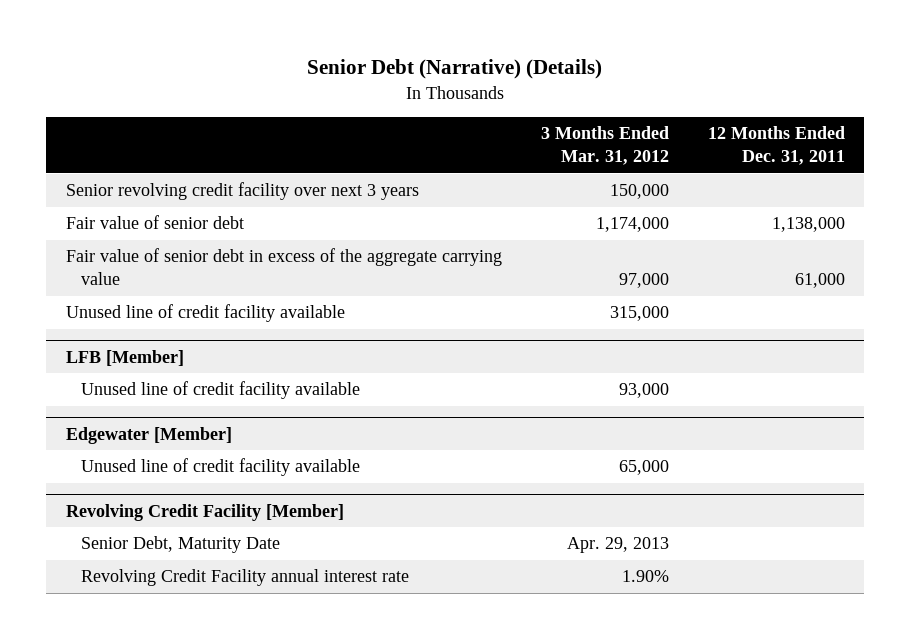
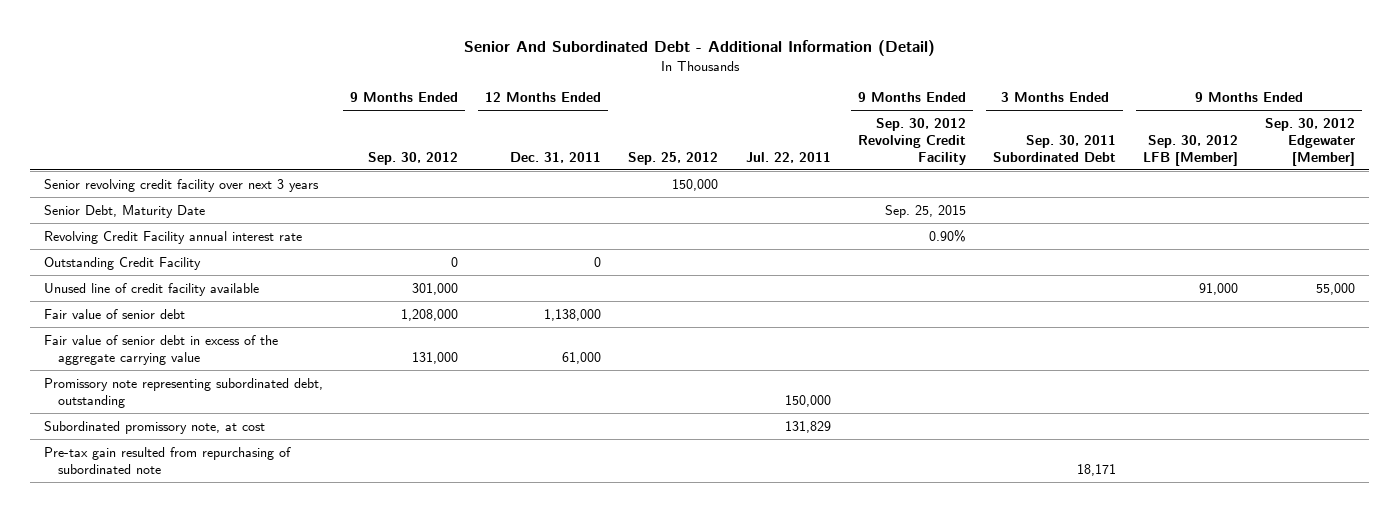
- Senior Debt (Narrative) (Details)
+ Senior And Subordinated Debt - Additional Information (Detail)
- | 3 Months Ended Mar. 31, 2012 | 12 Months Ended Dec. 31, 2011
+ | 9 Months Ended Sep. 30, 2012 | 12 Months Ended Dec. 31, 2011 | Sep. 25, 2012 | Jul. 22, 2011 | 9 Months Ended Sep. 30, 2012 Revolving Credit Facility | 3 Months Ended Sep. 30, 2011 Subordinated Debt | 9 Months Ended Sep. 30, 2012 LFB [Member] | 9 Months Ended Sep. 30, 2012 Edgewater [Member]
+ Senior Debt, Maturity Date | | | | | Sep. 25, 2015 | | |
+ Revolving Credit Facility annual interest rate | | | | | 0.90% | | |
+ Outstanding Credit Facility | 0 | 0 | | | | | |
moved up: Unused line of credit facility available | 301,000 | | | | | | 91,000 | 55,000
- LFB [Member]
- Unused line of credit facility available | 93,000 |
- Edgewater [Member]
- Unused line of credit facility available | 65,000 |
- Revolving Credit Facility [Member]
- Senior Debt, Maturity Date | Apr. 29, 2013 |
- Revolving Credit Facility annual interest rate | 1.90% |
+ Promissory note representing subordinated debt, outstanding | | | | 150,000 | | | |
+ Subordinated promissory note, at cost | | | | 131,829 | | | |
+ Pre-tax gain resulted from repurchasing of subordinated note | | | | | | 18,171 | |

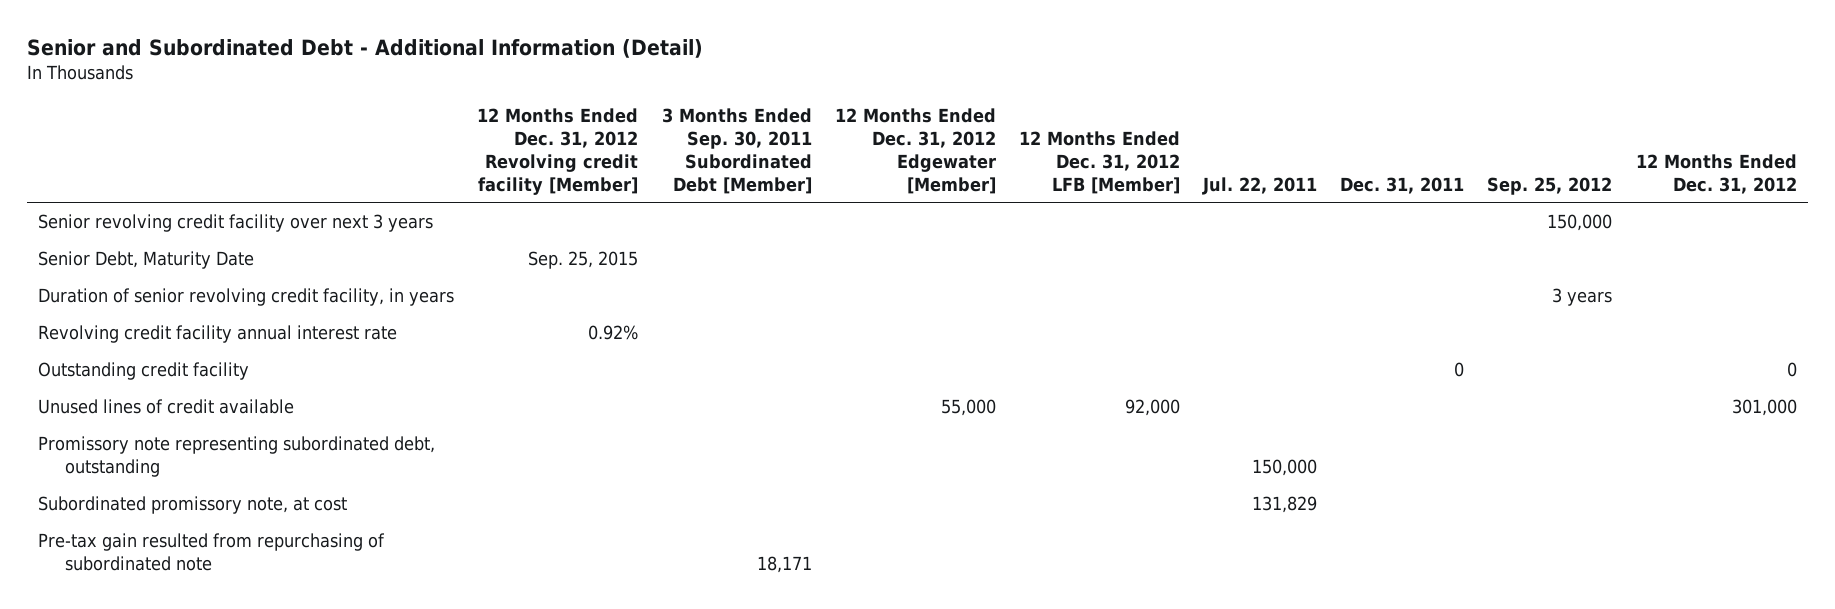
- Senior And Subordinated Debt - Additional Information (Detail)
+ Senior and Subordinated Debt - Additional Information (Detail)
- | 9 Months Ended Sep. 30, 2012 | 12 Months Ended Dec. 31, 2011 | Sep. 25, 2012 | Jul. 22, 2011 | 9 Months Ended Sep. 30, 2012 Revolving Credit Facility | 3 Months Ended Sep. 30, 2011 Subordinated Debt | 9 Months Ended Sep. 30, 2012 LFB [Member] | 9 Months Ended Sep. 30, 2012 Edgewater [Member]
+ | 12 Months Ended Dec. 31, 2012 Revolving credit facility [Member] | 3 Months Ended Sep. 30, 2011 Subordinated Debt [Member] | 12 Months Ended Dec. 31, 2012 Edgewater [Member] | 12 Months Ended Dec. 31, 2012 LFB [Member] | Jul. 22, 2011 | Dec. 31, 2011 | Sep. 25, 2012 | 12 Months Ended Dec. 31, 2012
- Revolving Credit Facility annual interest rate | | | | | 0.90% | | |
- Outstanding Credit Facility | 0 | 0 | | | | | |
- Unused line of credit facility available | 301,000 | | | | | | 91,000 | 55,000
- Fair value of senior debt | 1,208,000 | 1,138,000 | | | | | |
- Fair value of senior debt in excess of the aggregate carrying value | 131,000 | 61,000 | | | | | |
+ Duration of senior revolving credit facility, in years | | | | | | | 3 years |
+ Revolving credit facility annual interest rate | 0.92% | | | | | | |
+ Outstanding credit facility | | | | | | 0 | | 0
+ Unused lines of credit available | | | 55,000 | 92,000 | | | | 301,000

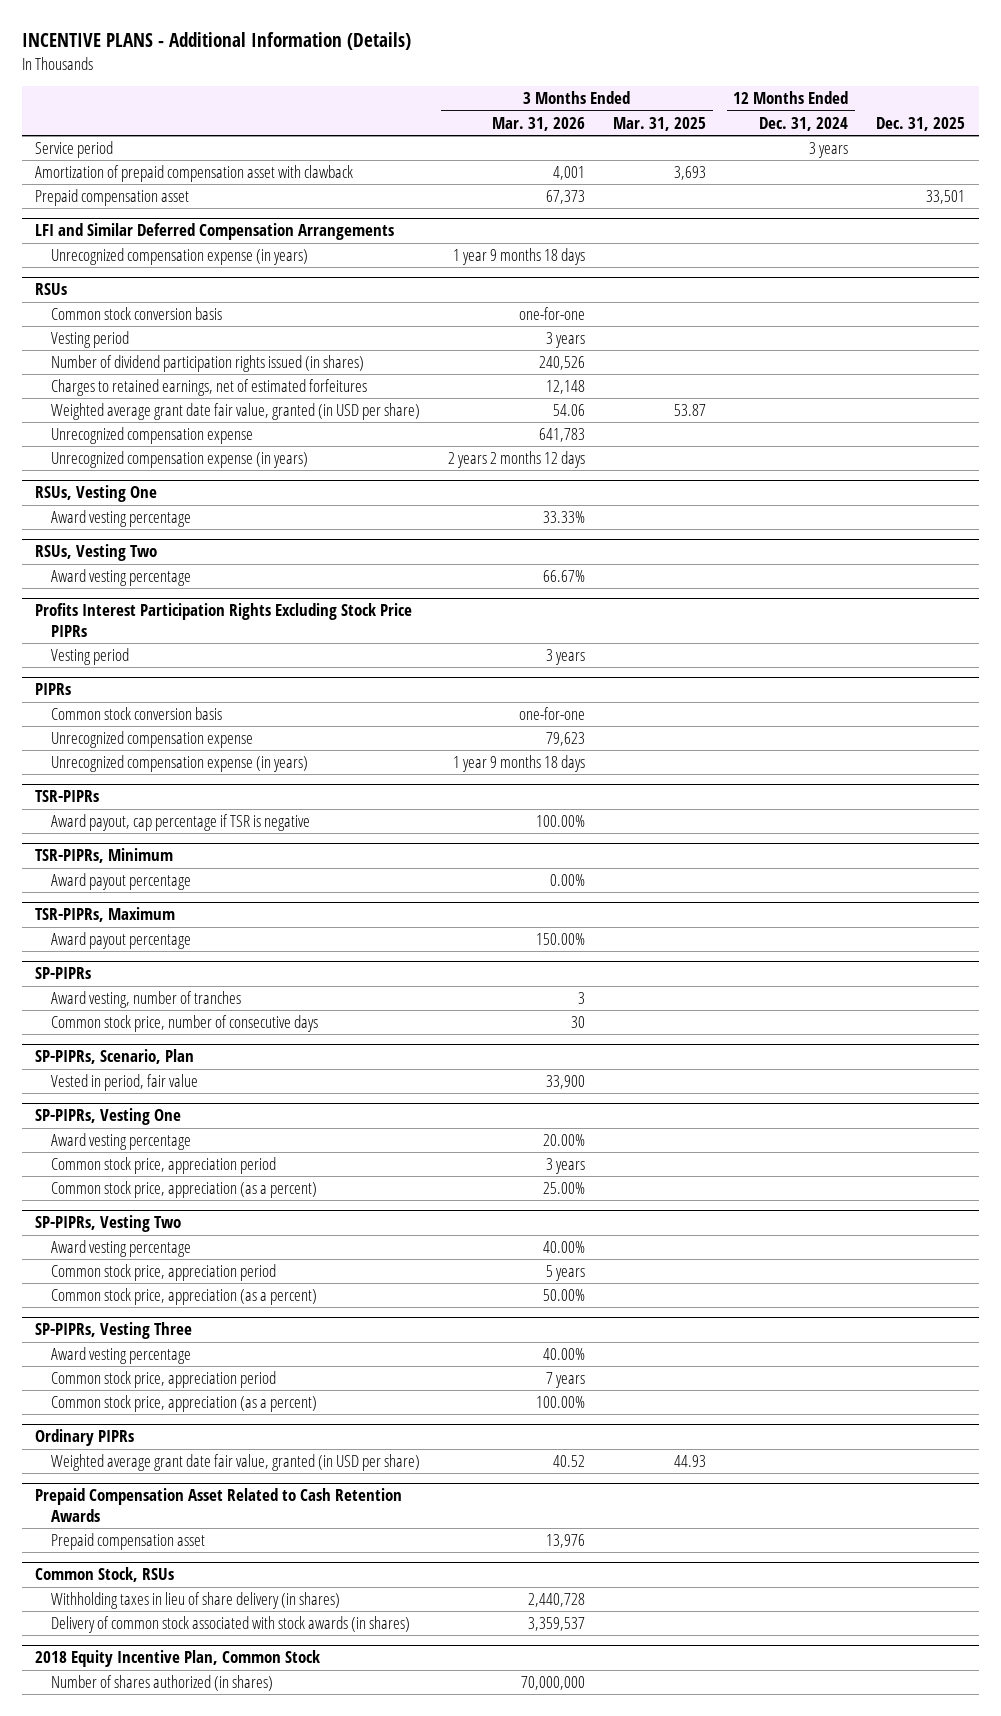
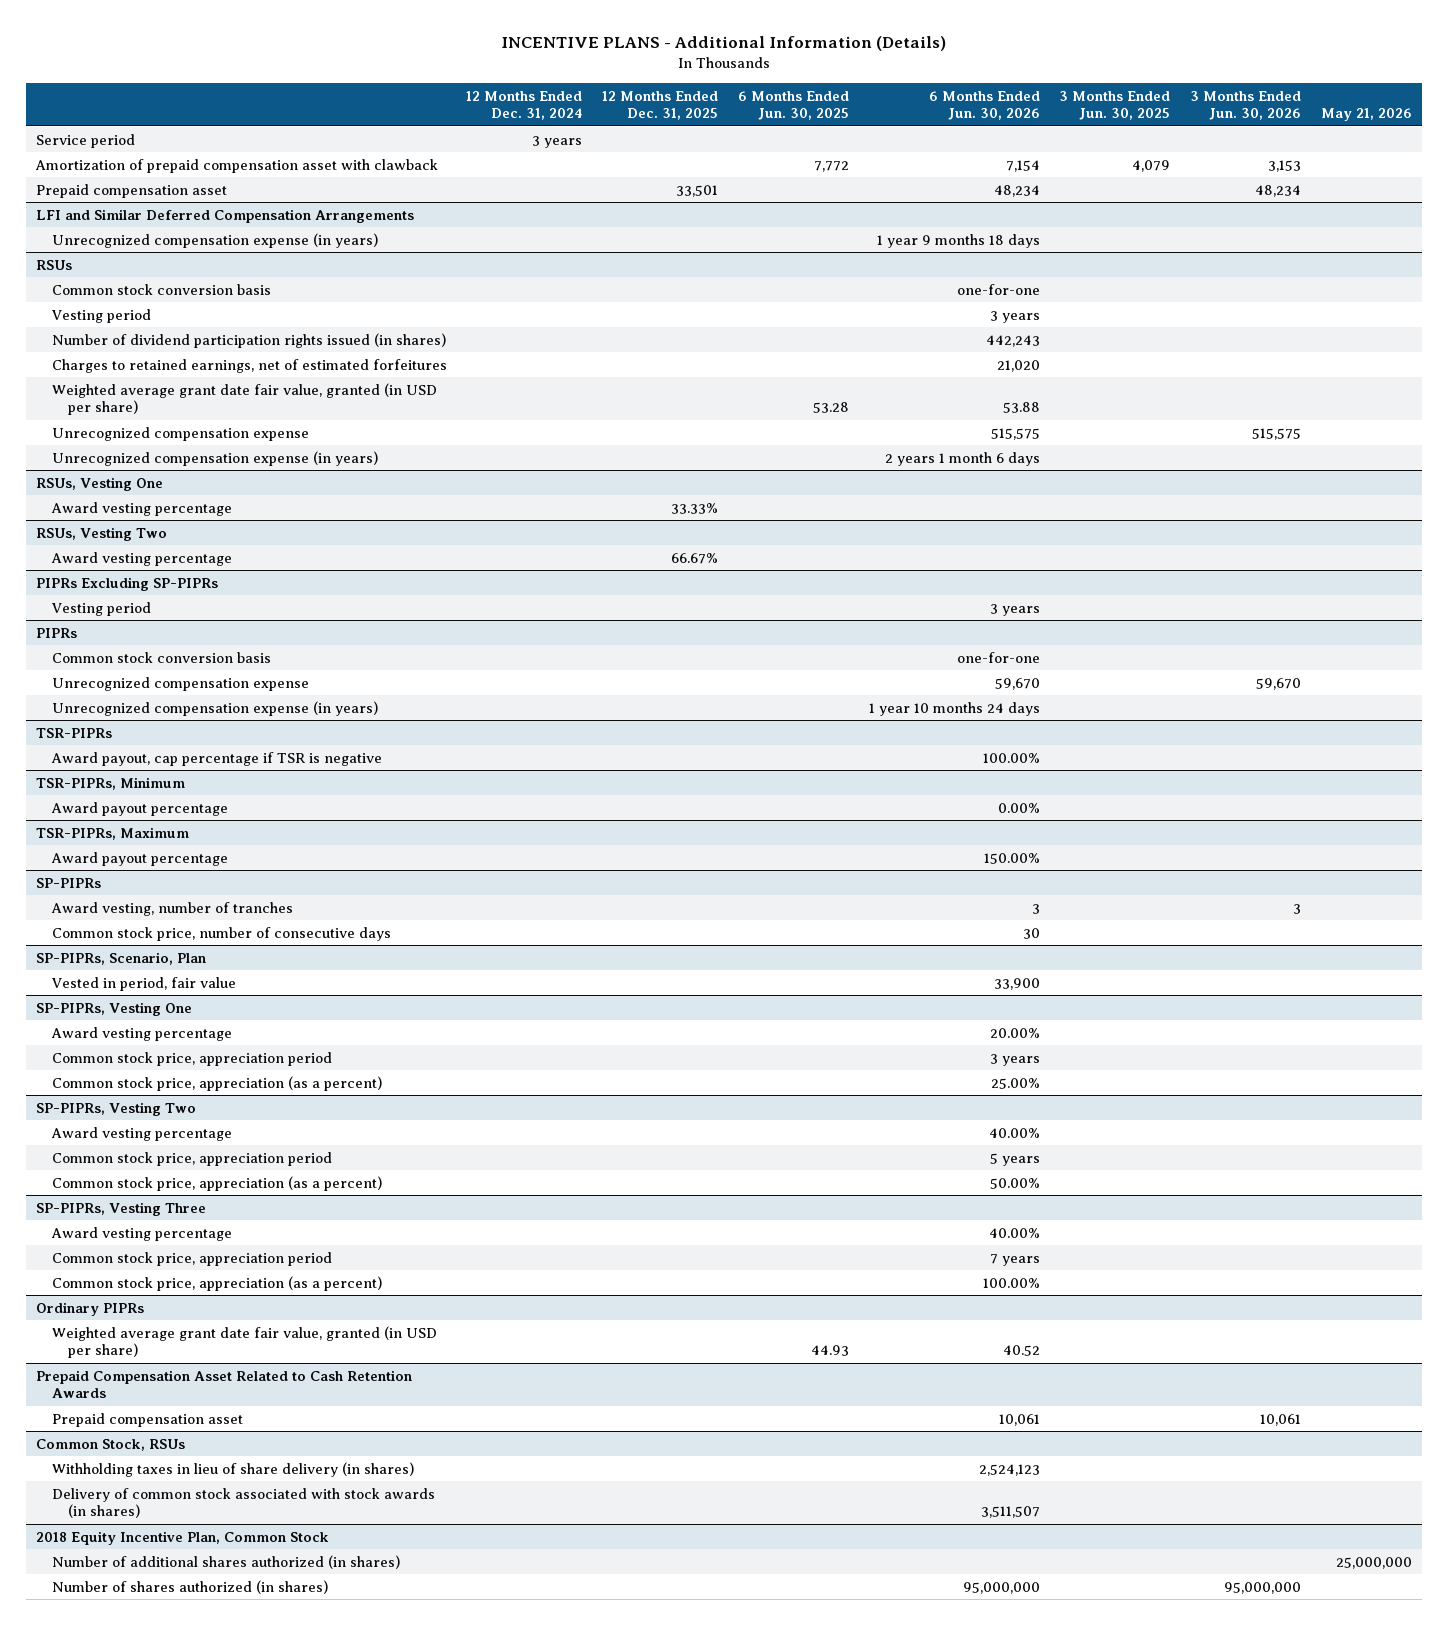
- | 3 Months Ended Mar. 31, 2026 | 3 Months Ended Mar. 31, 2025 | 12 Months Ended Dec. 31, 2024 | Dec. 31, 2025
+ | 12 Months Ended Dec. 31, 2024 | 12 Months Ended Dec. 31, 2025 | 6 Months Ended Jun. 30, 2025 | 6 Months Ended Jun. 30, 2026 | 3 Months Ended Jun. 30, 2025 | 3 Months Ended Jun. 30, 2026 | May 21, 2026
- Profits Interest Participation Rights Excluding Stock Price PIPRs
+ PIPRs Excluding SP-PIPRs
@ 2018 Equity Incentive Plan, Common Stock
+ Number of additional shares authorized (in shares) | | | | | | | 25,000,000

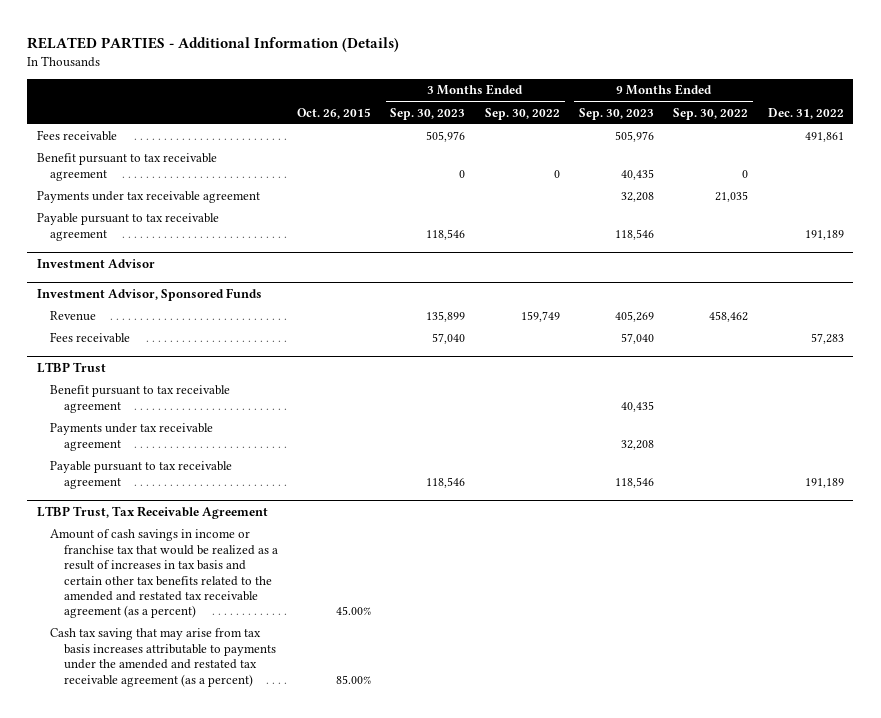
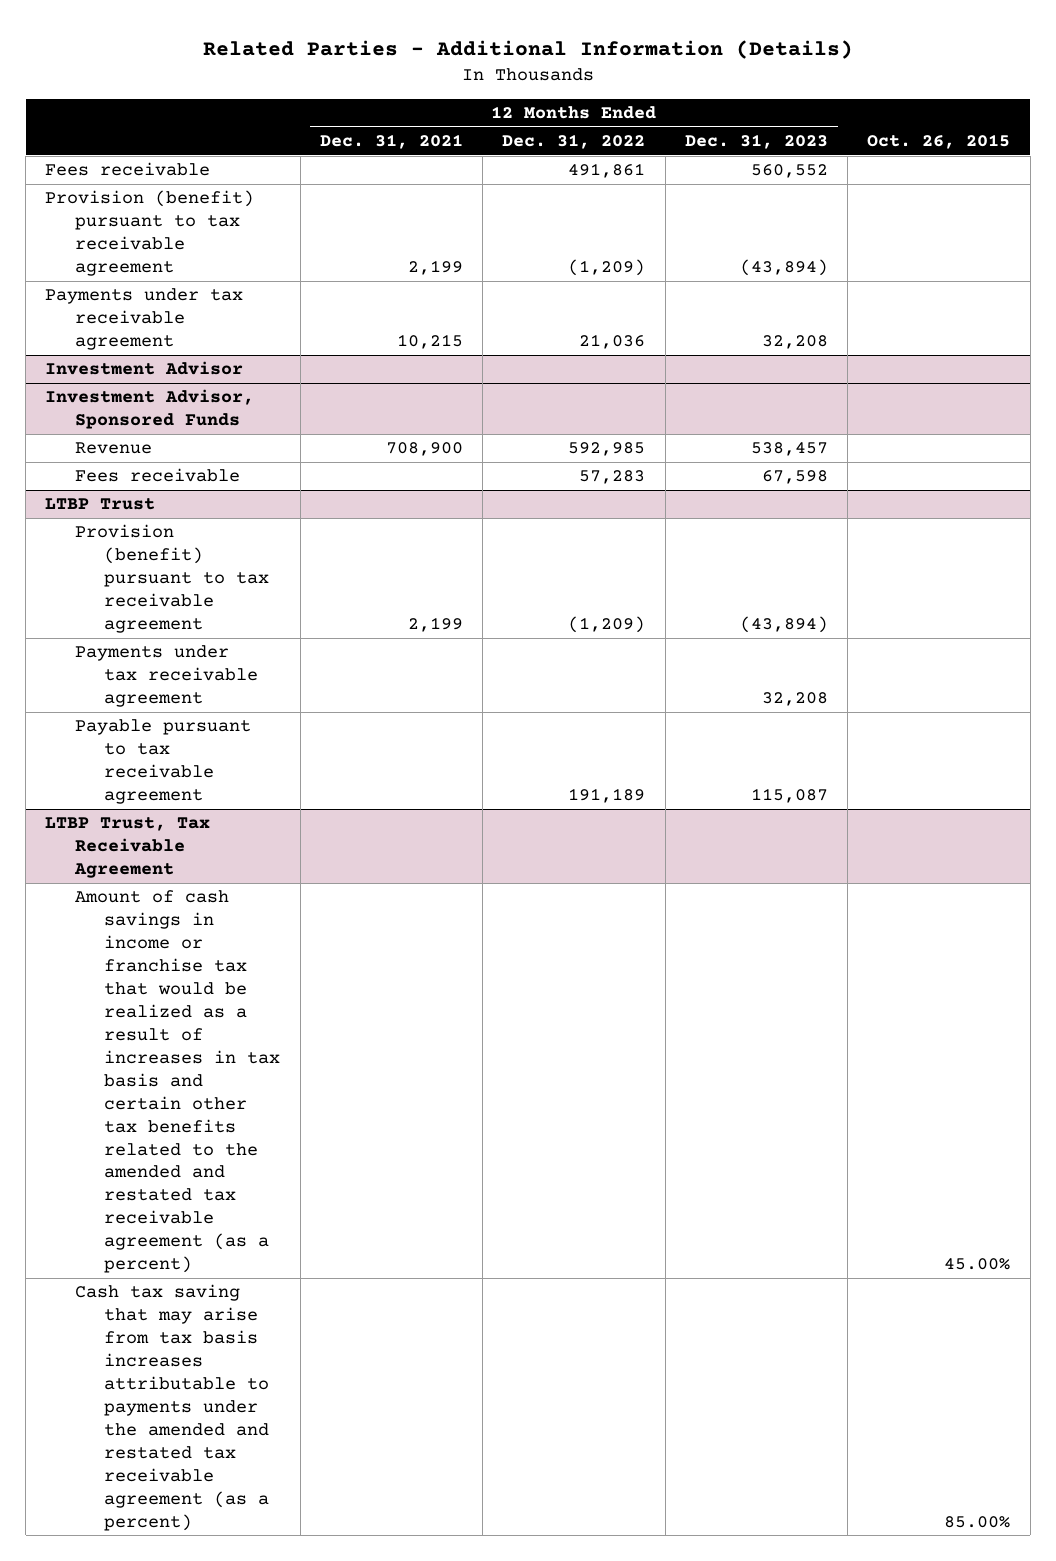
- RELATED PARTIES - Additional Information (Details)
+ Related Parties - Additional Information (Details)
- | Oct. 26, 2015 | 3 Months Ended Sep. 30, 2023 | 3 Months Ended Sep. 30, 2022 | 9 Months Ended Sep. 30, 2023 | 9 Months Ended Sep. 30, 2022 | Dec. 31, 2022
+ | 12 Months Ended Dec. 31, 2021 | 12 Months Ended Dec. 31, 2022 | 12 Months Ended Dec. 31, 2023 | Oct. 26, 2015
- Benefit pursuant to tax receivable agreement | | 0 | 0 | 40,435 | 0 |
+ Provision (benefit) pursuant to tax receivable agreement | 2,199 | (1,209) | (43,894) |
- Payable pursuant to tax receivable agreement | | 118,546 | | 118,546 | | 191,189
@ LTBP Trust
- Benefit pursuant to tax receivable agreement | | | | 40,435 | |
+ Provision (benefit) pursuant to tax receivable agreement | 2,199 | (1,209) | (43,894) |

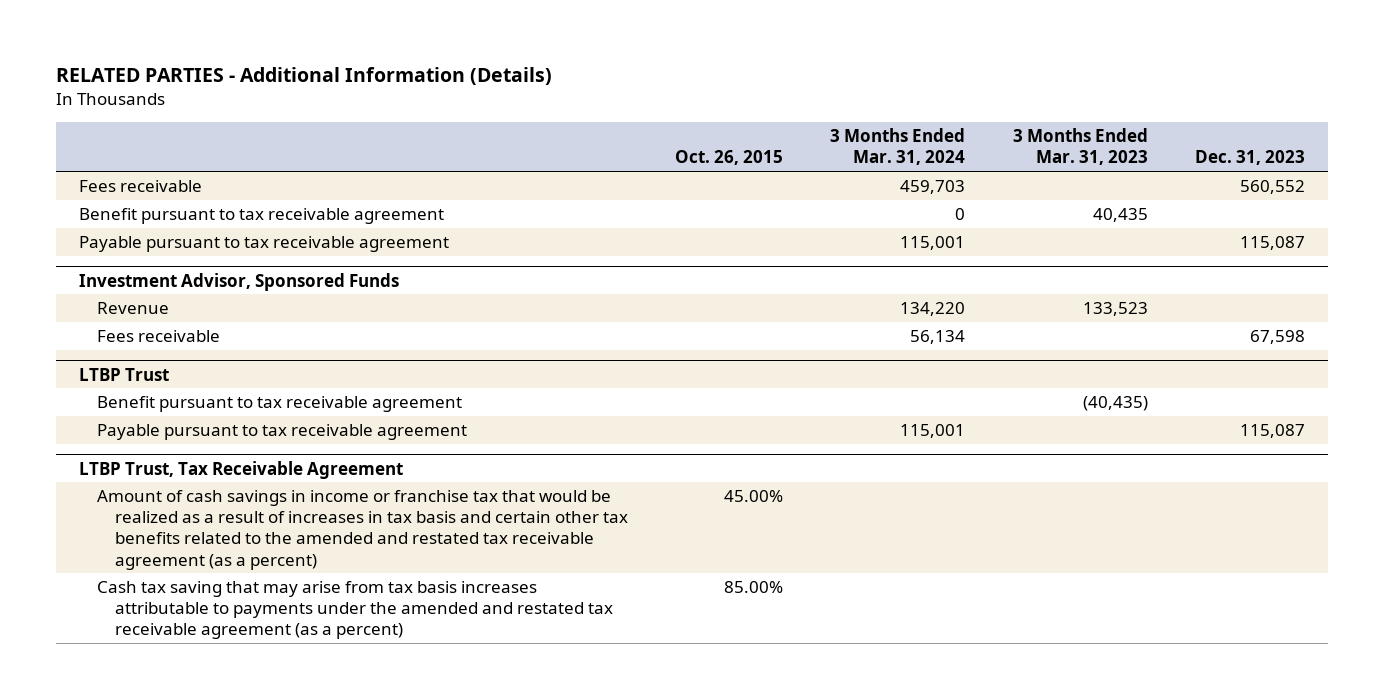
- Related Parties - Additional Information (Details)
+ RELATED PARTIES - Additional Information (Details)
- | 12 Months Ended Dec. 31, 2021 | 12 Months Ended Dec. 31, 2022 | 12 Months Ended Dec. 31, 2023 | Oct. 26, 2015
+ | Oct. 26, 2015 | 3 Months Ended Mar. 31, 2024 | 3 Months Ended Mar. 31, 2023 | Dec. 31, 2023
- Provision (benefit) pursuant to tax receivable agreement | 2,199 | (1,209) | (43,894) |
- Payments under tax receivable agreement | 10,215 | 21,036 | 32,208 |
- Investment Advisor
+ Benefit pursuant to tax receivable agreement | | 0 | 40,435 |
+ Payable pursuant to tax receivable agreement | | 115,001 | | 115,087
@ LTBP Trust
- Provision (benefit) pursuant to tax receivable agreement | 2,199 | (1,209) | (43,894) |
- Payments under tax receivable agreement | | | 32,208 |
+ Benefit pursuant to tax receivable agreement | | | (40,435) |

